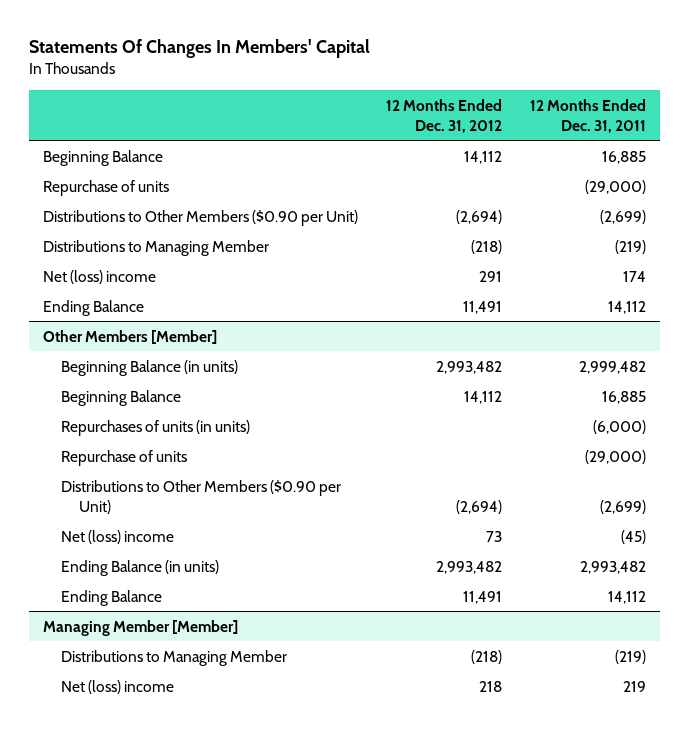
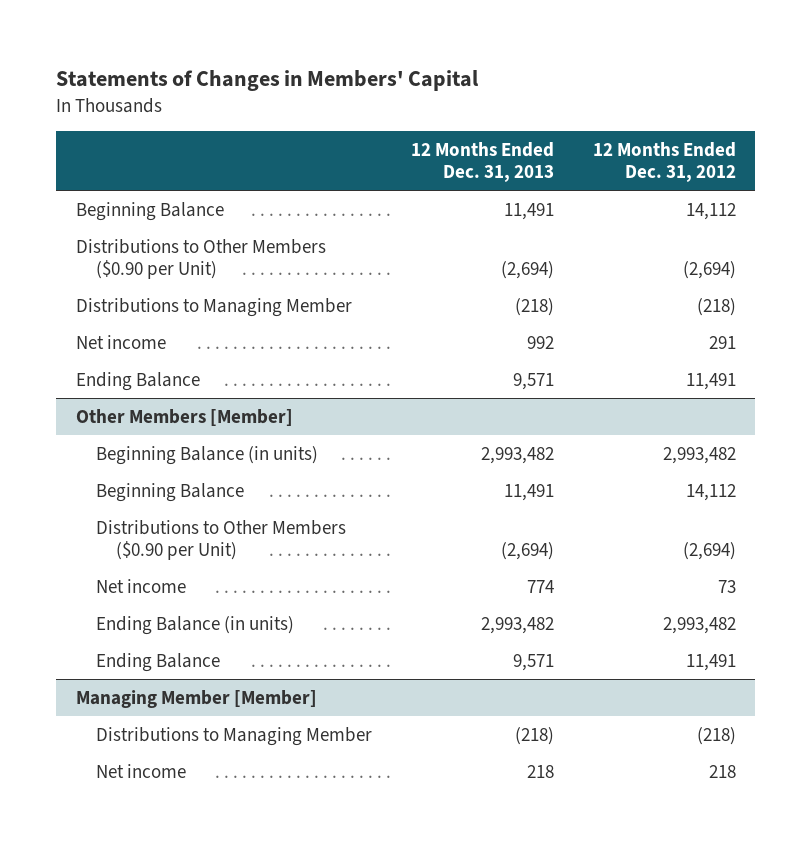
- Statements Of Changes In Members' Capital
+ Statements of Changes in Members' Capital
- | 12 Months Ended Dec. 31, 2012 | 12 Months Ended Dec. 31, 2011
+ | 12 Months Ended Dec. 31, 2013 | 12 Months Ended Dec. 31, 2012
- Repurchase of units | | (29,000)
- Net (loss) income | 291 | 174
+ Net income | 992 | 291
@ Other Members [Member]
- Repurchases of units (in units) | | (6,000)
- Repurchase of units | | (29,000)
- Net (loss) income | 73 | (45)
+ Net income | 774 | 73
@ Managing Member [Member]
- Net (loss) income | 218 | 219
+ Net income | 218 | 218

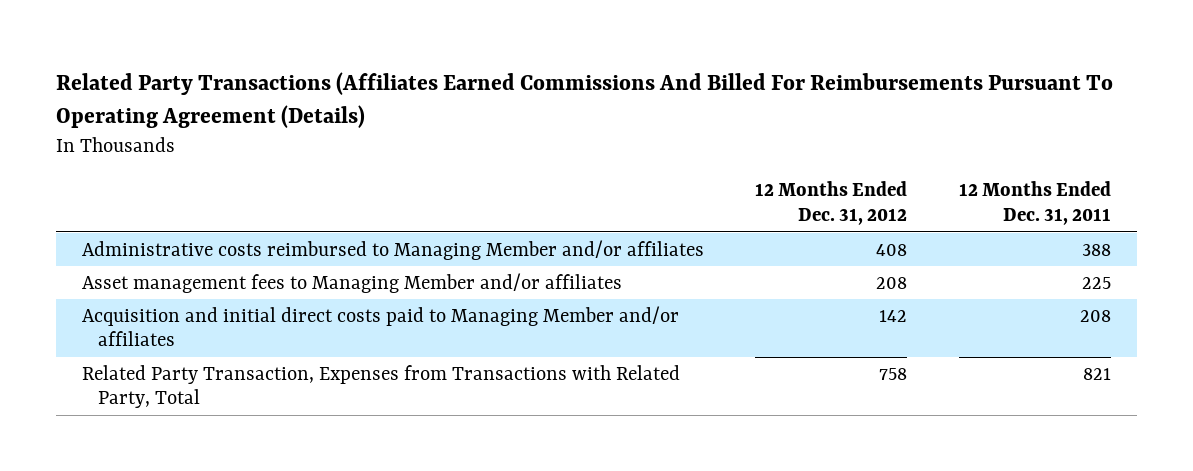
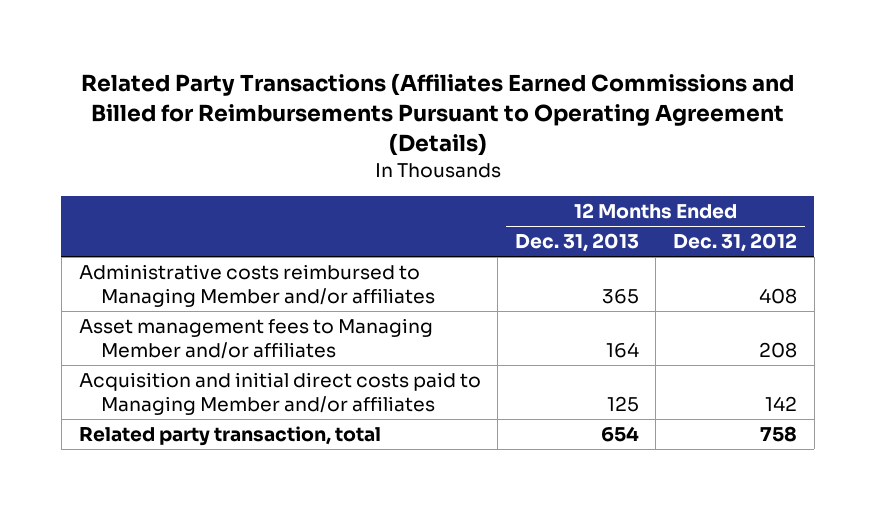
- Related Party Transactions (Affiliates Earned Commissions And Billed For Reimbursements Pursuant To Operating Agreement (Details)
+ Related Party Transactions (Affiliates Earned Commissions and Billed for Reimbursements Pursuant to Operating Agreement (Details)
- | 12 Months Ended Dec. 31, 2012 | 12 Months Ended Dec. 31, 2011
+ | 12 Months Ended Dec. 31, 2013 | 12 Months Ended Dec. 31, 2012
- Related Party Transaction, Expenses from Transactions with Related Party, Total | 758 | 821
+ Related party transaction, total | 654 | 758

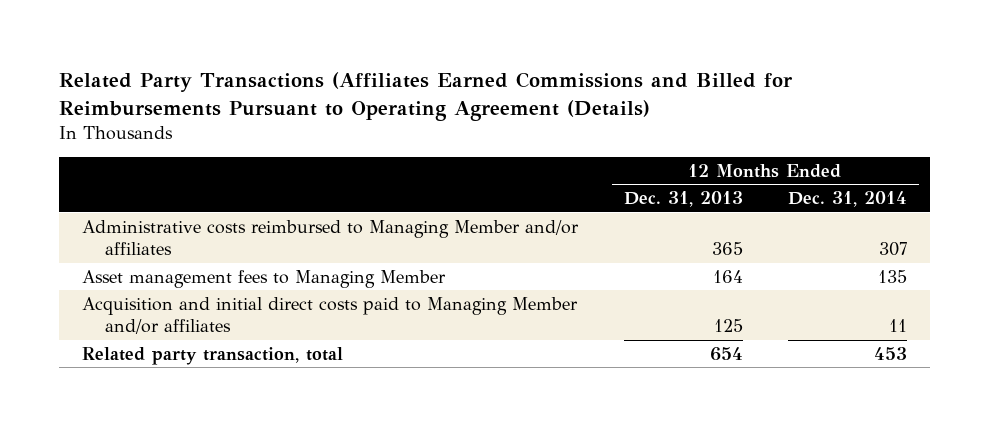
- | 12 Months Ended Dec. 31, 2013 | 12 Months Ended Dec. 31, 2012
+ | 12 Months Ended Dec. 31, 2013 | 12 Months Ended Dec. 31, 2014
- Asset management fees to Managing Member and/or affiliates | 164 | 208
+ Asset management fees to Managing Member | 164 | 135

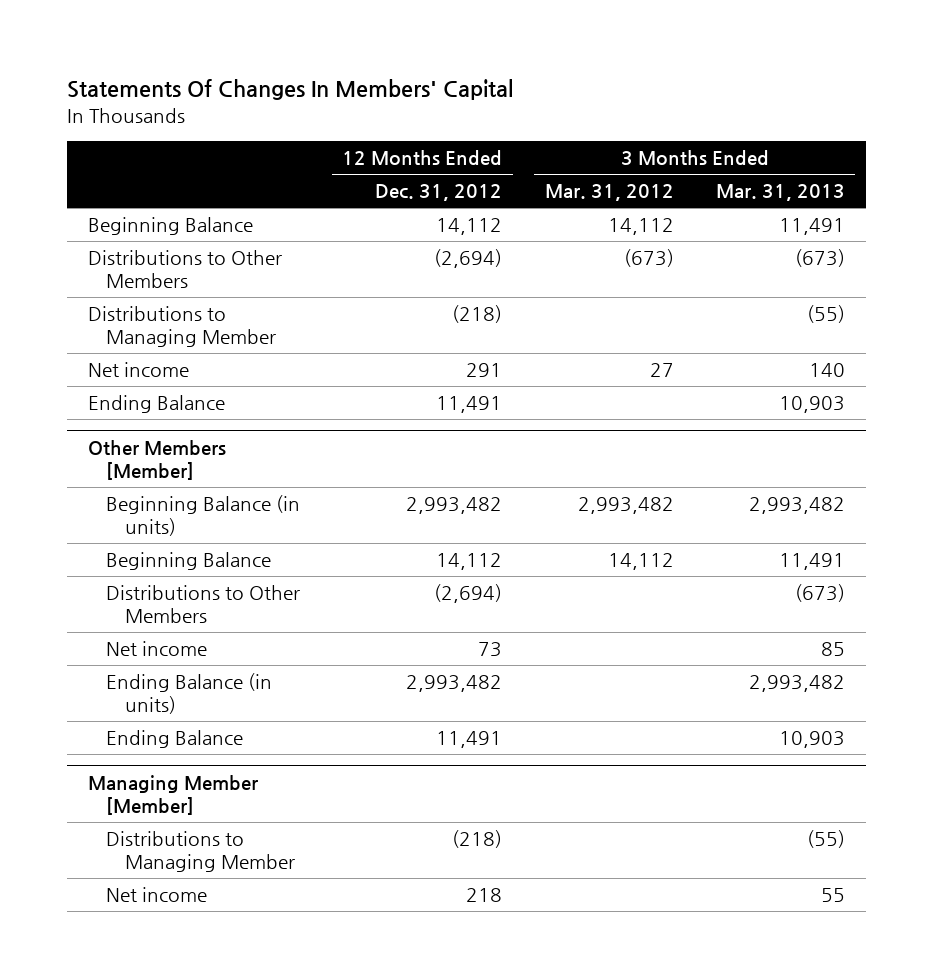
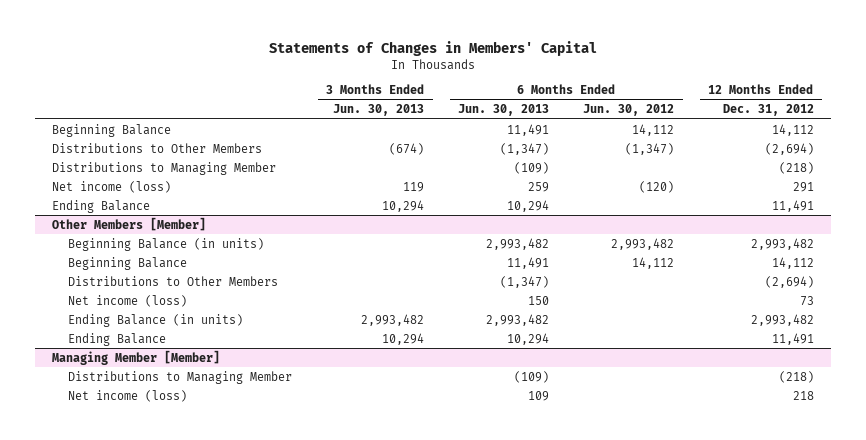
- Statements Of Changes In Members' Capital
+ Statements of Changes in Members' Capital
- | 12 Months Ended Dec. 31, 2012 | 3 Months Ended Mar. 31, 2012 | 3 Months Ended Mar. 31, 2013
+ | 3 Months Ended Jun. 30, 2013 | 6 Months Ended Jun. 30, 2013 | 6 Months Ended Jun. 30, 2012 | 12 Months Ended Dec. 31, 2012
- Net income | 291 | 27 | 140
+ Net income (loss) | 119 | 259 | (120) | 291
@ Other Members [Member]
- Net income | 73 | | 85
+ Net income (loss) | | 150 | | 73
@ Managing Member [Member]
- Net income | 218 | | 55
+ Net income (loss) | | 109 | | 218

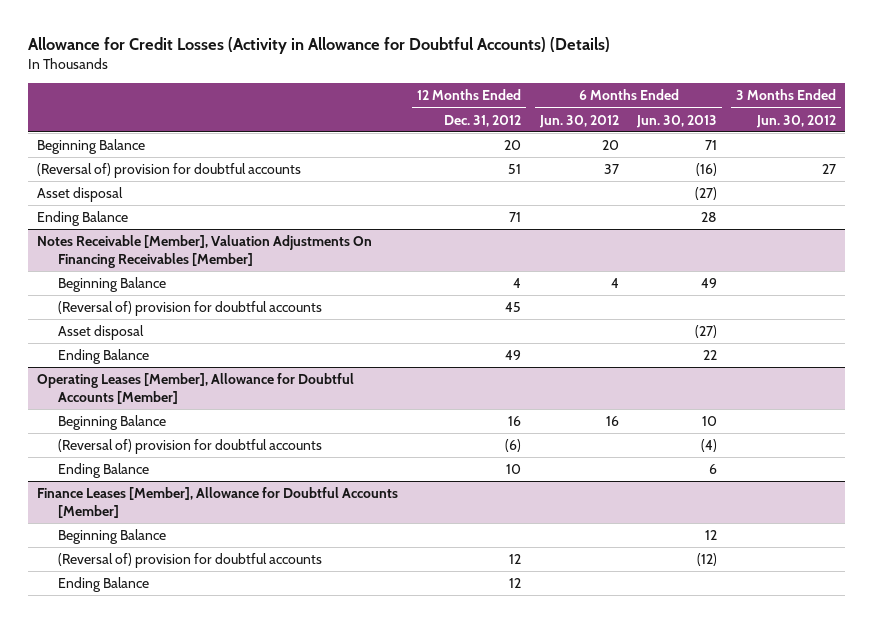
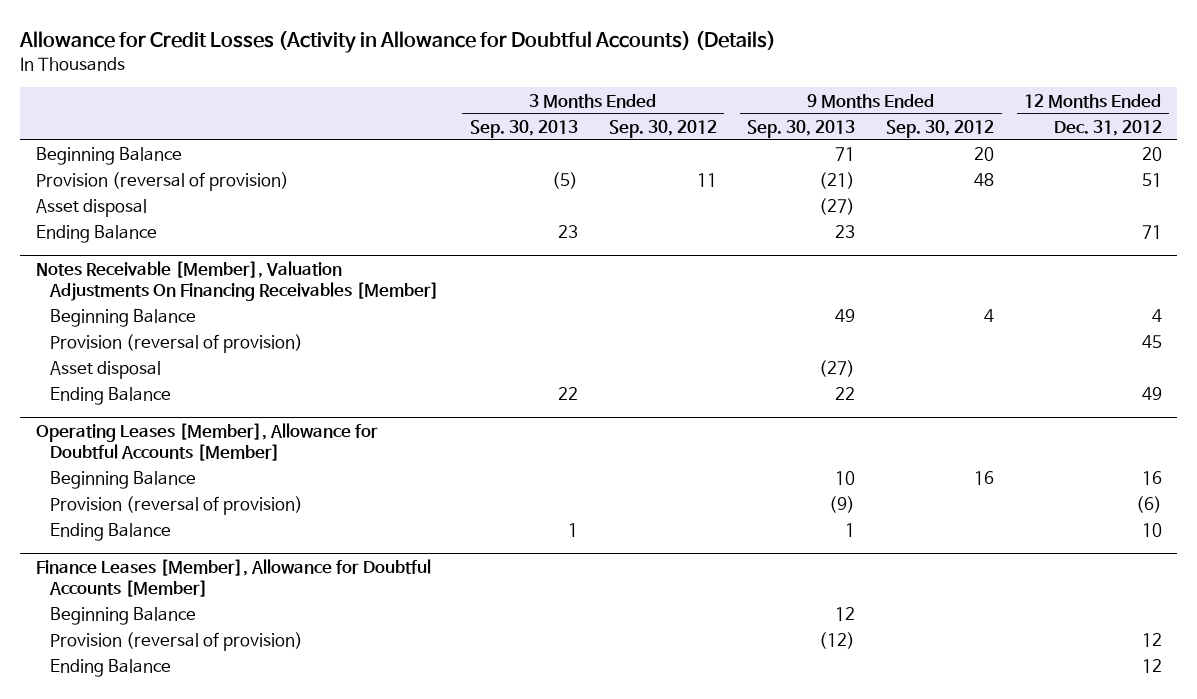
- | 12 Months Ended Dec. 31, 2012 | 6 Months Ended Jun. 30, 2012 | 6 Months Ended Jun. 30, 2013 | 3 Months Ended Jun. 30, 2012
+ | 3 Months Ended Sep. 30, 2013 | 3 Months Ended Sep. 30, 2012 | 9 Months Ended Sep. 30, 2013 | 9 Months Ended Sep. 30, 2012 | 12 Months Ended Dec. 31, 2012
- (Reversal of) provision for doubtful accounts | 51 | 37 | (16) | 27
+ Provision (reversal of provision) | (5) | 11 | (21) | 48 | 51
@ Notes Receivable [Member], Valuation Adjustments On Financing Receivables [Member]
- (Reversal of) provision for doubtful accounts | 45 | | |
+ Provision (reversal of provision) | | | | | 45
@ Operating Leases [Member], Allowance for Doubtful Accounts [Member]
- (Reversal of) provision for doubtful accounts | (6) | | (4) |
+ Provision (reversal of provision) | | | (9) | | (6)
@ Finance Leases [Member], Allowance for Doubtful Accounts [Member]
- (Reversal of) provision for doubtful accounts | 12 | | (12) |
+ Provision (reversal of provision) | | | (12) | | 12

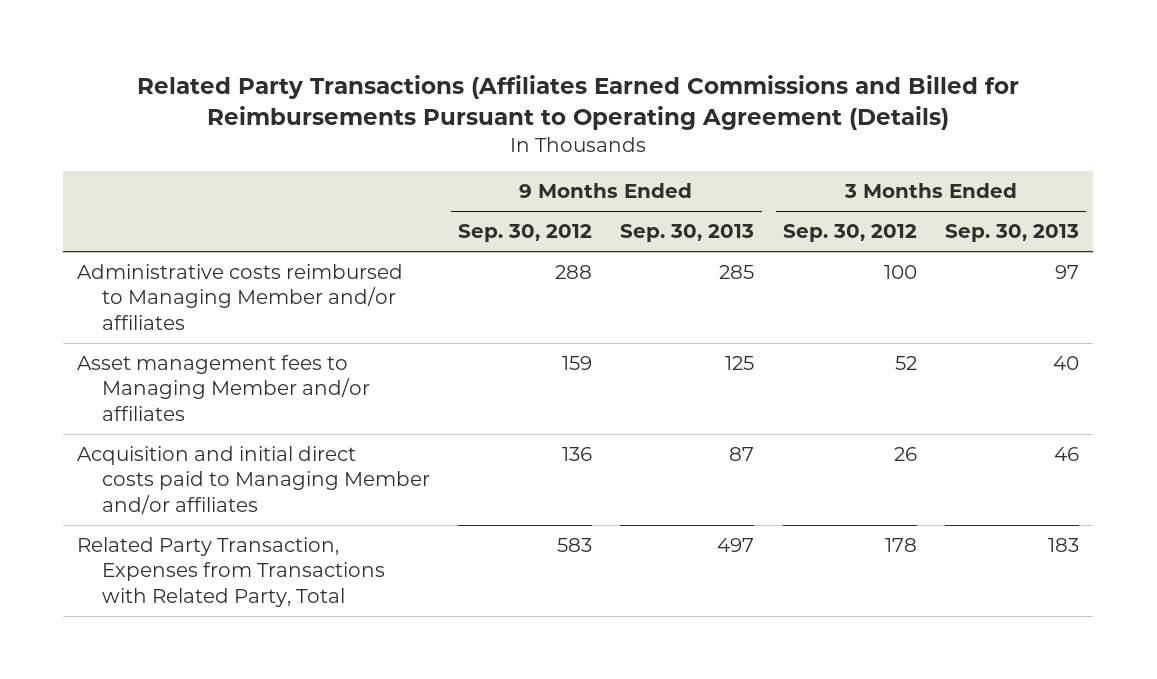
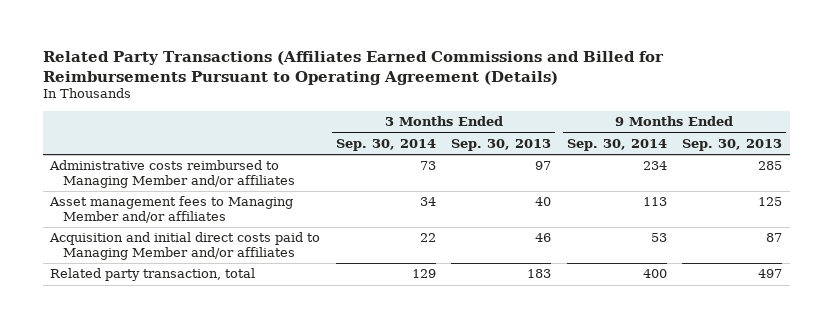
- | 9 Months Ended Sep. 30, 2012 | 9 Months Ended Sep. 30, 2013 | 3 Months Ended Sep. 30, 2012 | 3 Months Ended Sep. 30, 2013
+ | 3 Months Ended Sep. 30, 2014 | 3 Months Ended Sep. 30, 2013 | 9 Months Ended Sep. 30, 2014 | 9 Months Ended Sep. 30, 2013
- Related Party Transaction, Expenses from Transactions with Related Party, Total | 583 | 497 | 178 | 183
+ Related party transaction, total | 129 | 183 | 400 | 497

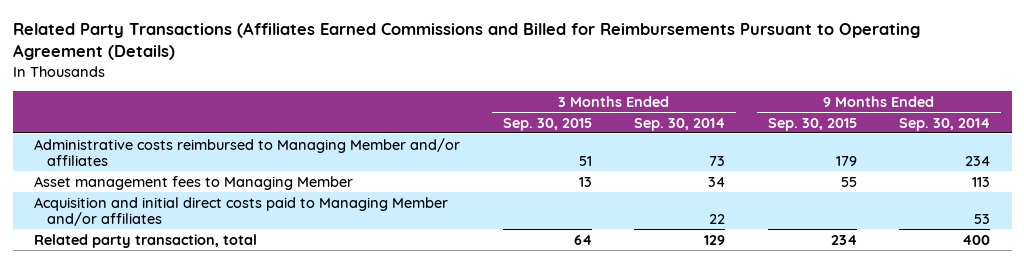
- | 3 Months Ended Sep. 30, 2014 | 3 Months Ended Sep. 30, 2013 | 9 Months Ended Sep. 30, 2014 | 9 Months Ended Sep. 30, 2013
+ | 3 Months Ended Sep. 30, 2015 | 3 Months Ended Sep. 30, 2014 | 9 Months Ended Sep. 30, 2015 | 9 Months Ended Sep. 30, 2014
- Asset management fees to Managing Member and/or affiliates | 34 | 40 | 113 | 125
+ Asset management fees to Managing Member | 13 | 34 | 55 | 113

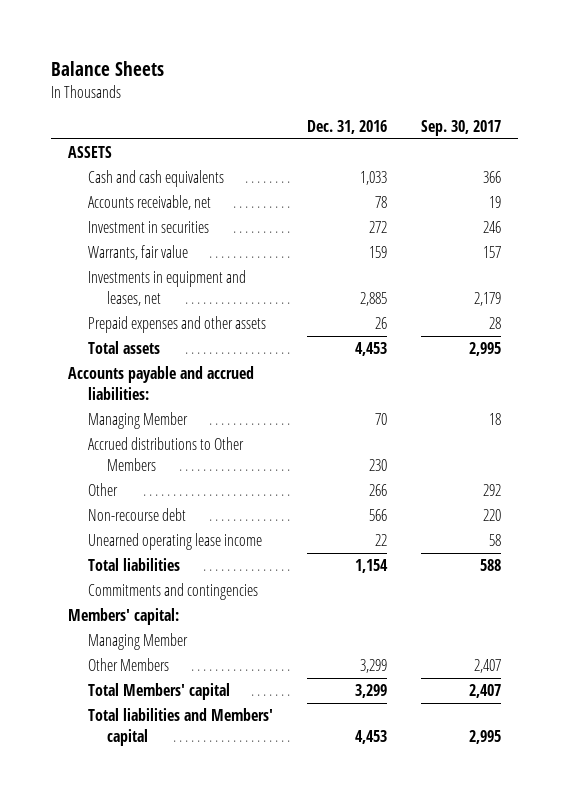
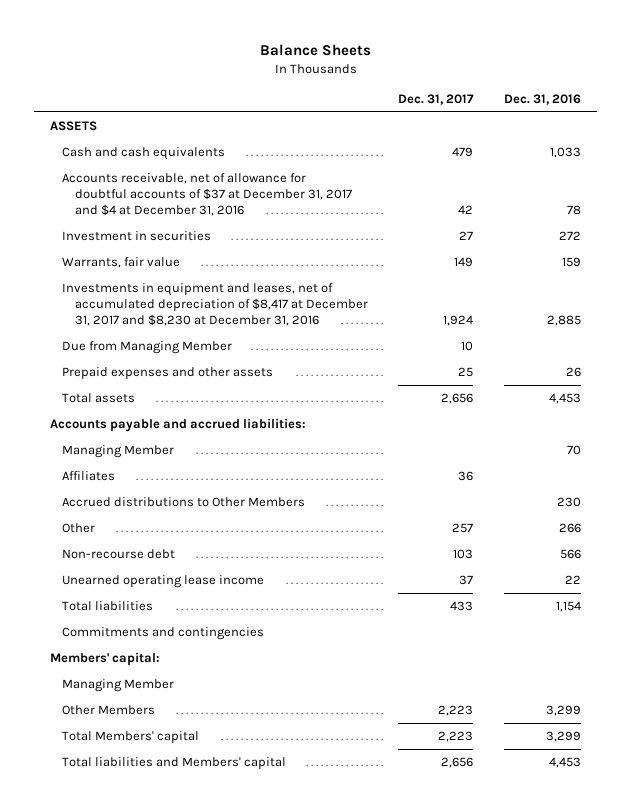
- | Dec. 31, 2016 | Sep. 30, 2017
+ | Dec. 31, 2017 | Dec. 31, 2016
- Accounts receivable, net | 78 | 19
+ Accounts receivable, net of allowance for doubtful accounts of $37 at December 31, 2017 and $4 at December 31, 2016 | 42 | 78
- Investments in equipment and leases, net | 2,885 | 2,179
+ Investments in equipment and leases, net of accumulated depreciation of $8,417 at December 31, 2017 and $8,230 at December 31, 2016 | 1,924 | 2,885
+ Due from Managing Member | 10 |
+ Affiliates | 36 |

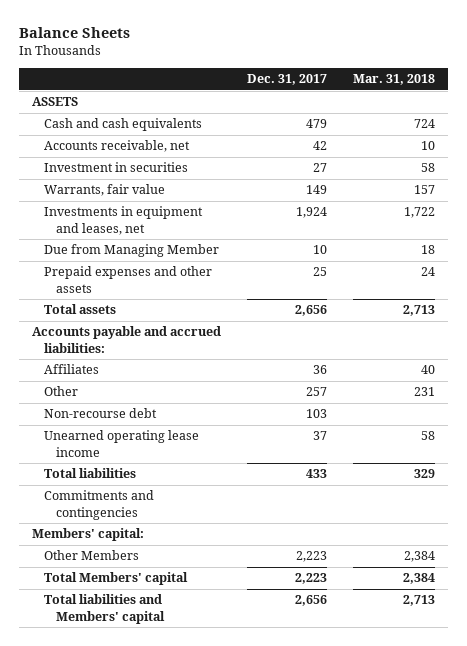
- | Dec. 31, 2017 | Dec. 31, 2016
+ | Dec. 31, 2017 | Mar. 31, 2018
- Accounts receivable, net of allowance for doubtful accounts of $37 at December 31, 2017 and $4 at December 31, 2016 | 42 | 78
+ Accounts receivable, net | 42 | 10
- Investments in equipment and leases, net of accumulated depreciation of $8,417 at December 31, 2017 and $8,230 at December 31, 2016 | 1,924 | 2,885
+ Investments in equipment and leases, net | 1,924 | 1,722
- Managing Member | | 70
- Accrued distributions to Other Members | | 230
- Managing Member

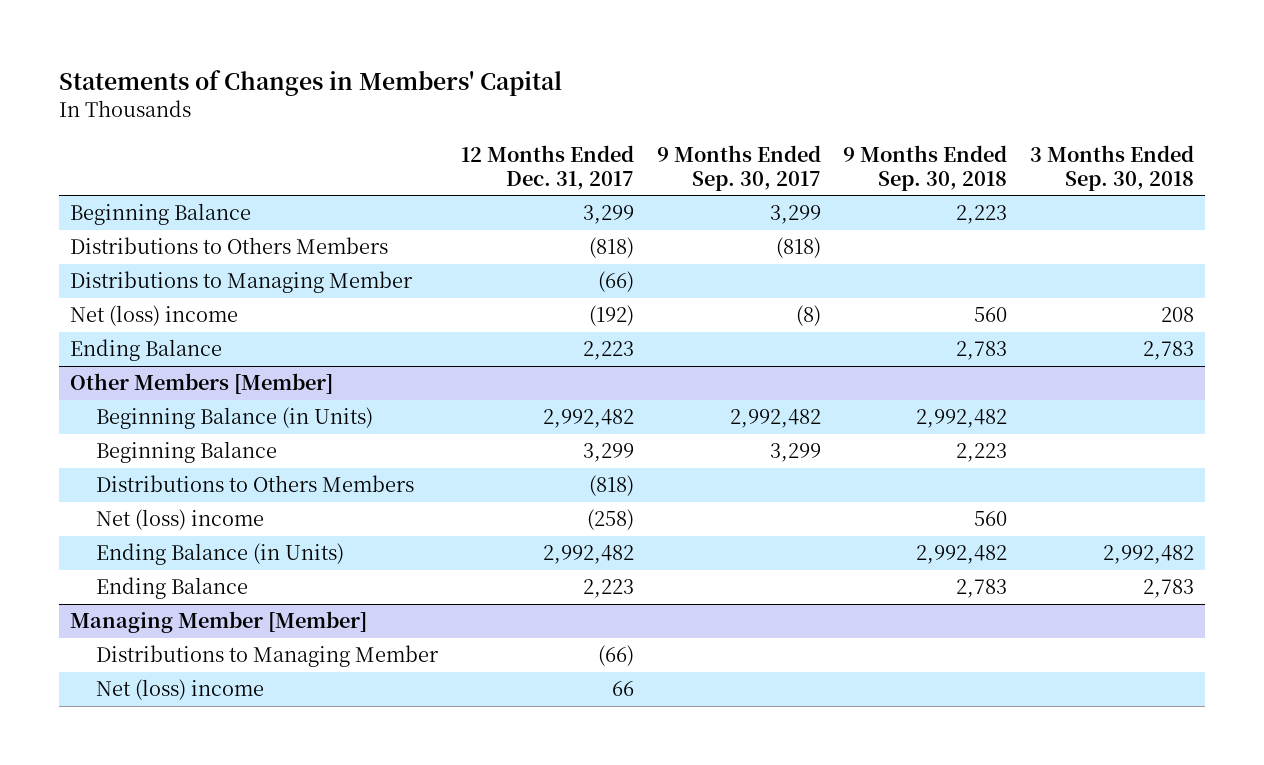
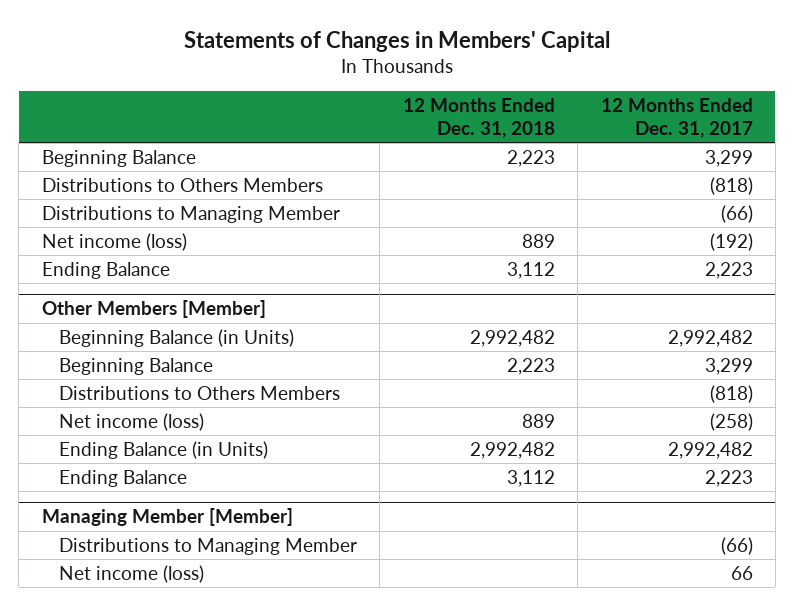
- | 12 Months Ended Dec. 31, 2017 | 9 Months Ended Sep. 30, 2017 | 9 Months Ended Sep. 30, 2018 | 3 Months Ended Sep. 30, 2018
+ | 12 Months Ended Dec. 31, 2018 | 12 Months Ended Dec. 31, 2017
- Net (loss) income | (192) | (8) | 560 | 208
+ Net income (loss) | 889 | (192)
@ Other Members [Member]
- Net (loss) income | (258) | | 560 |
+ Net income (loss) | 889 | (258)
@ Managing Member [Member]
- Net (loss) income | 66 | | |
+ Net income (loss) | | 66

